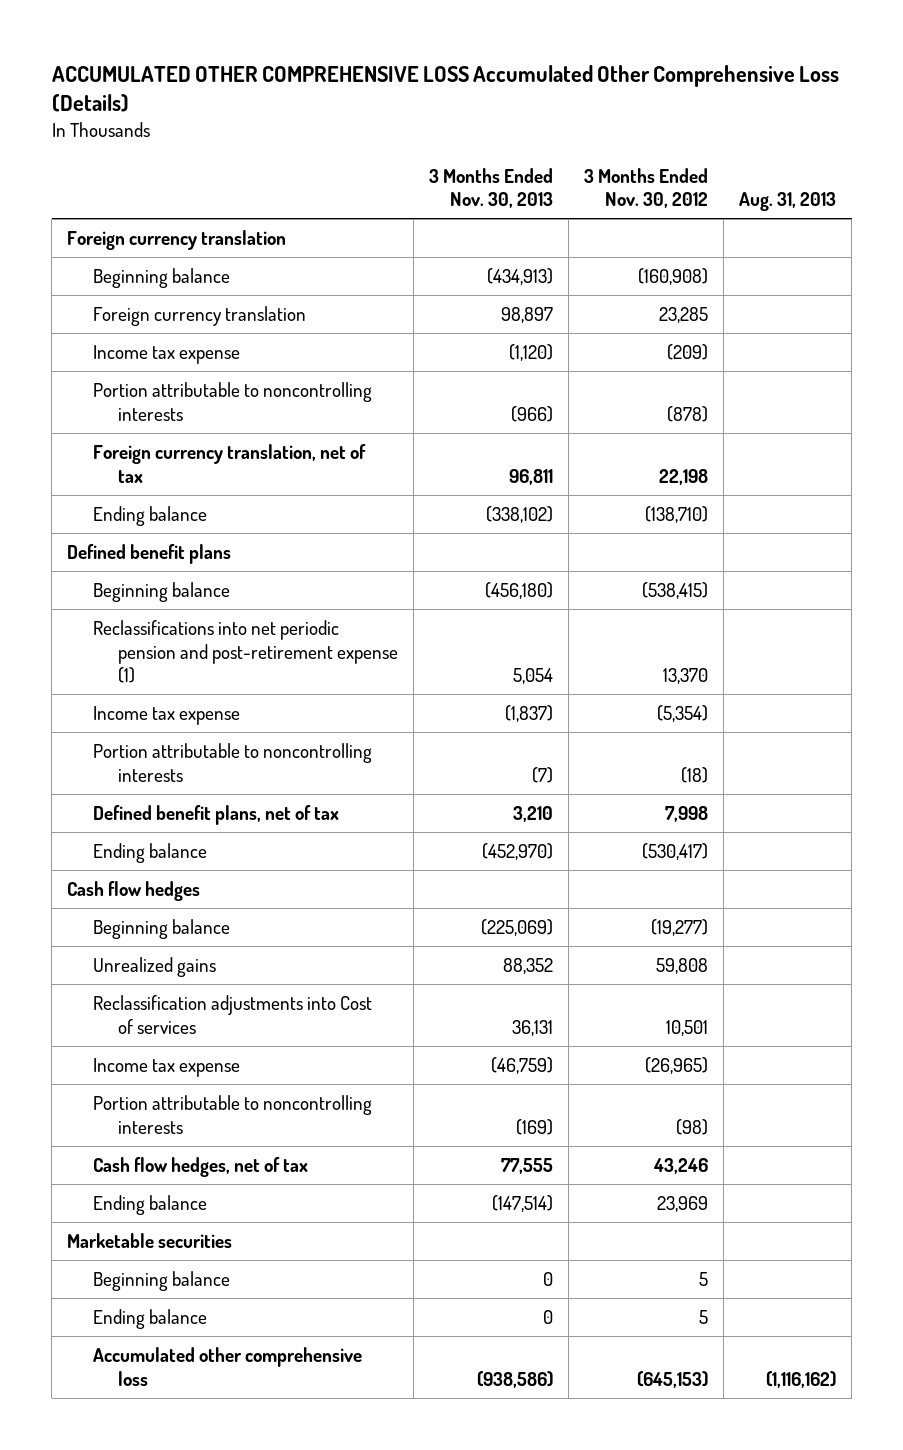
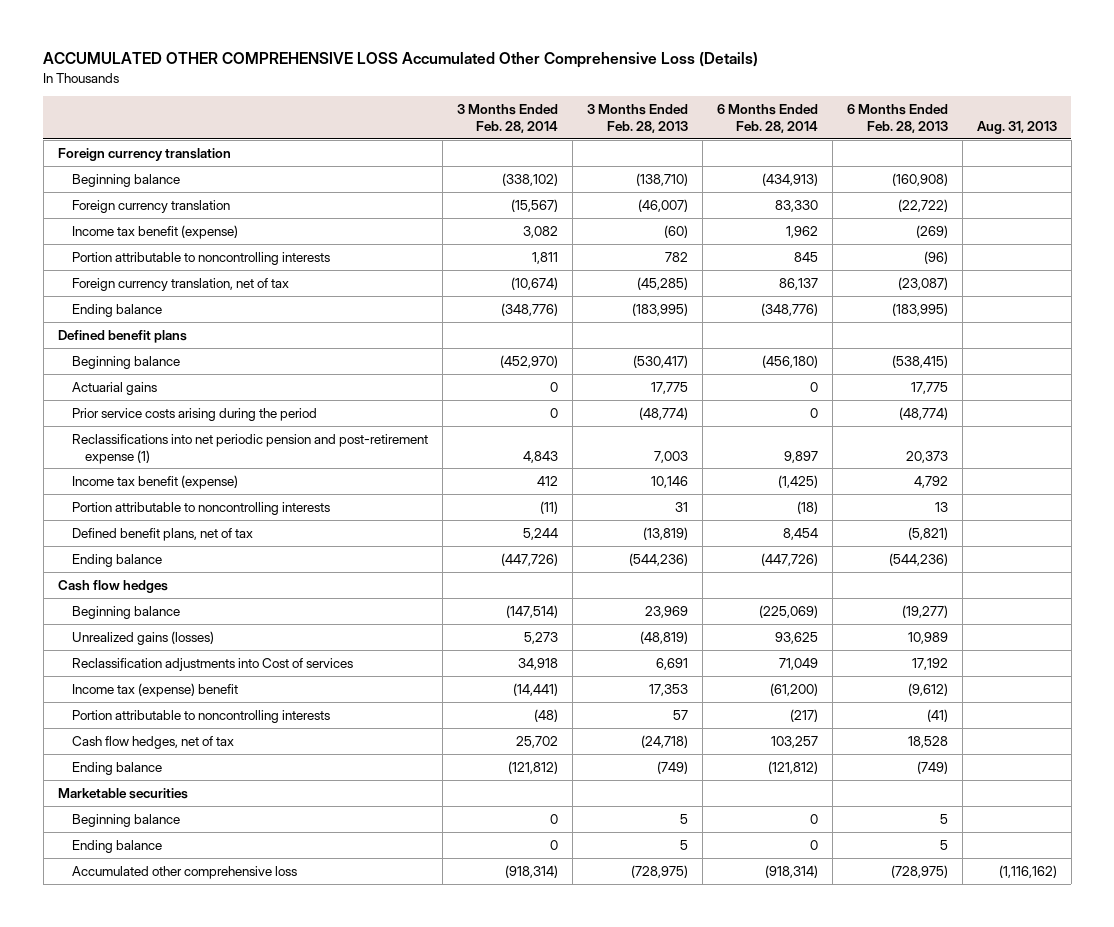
- | 3 Months Ended Nov. 30, 2013 | 3 Months Ended Nov. 30, 2012 | Aug. 31, 2013
+ | 3 Months Ended Feb. 28, 2014 | 3 Months Ended Feb. 28, 2013 | 6 Months Ended Feb. 28, 2014 | 6 Months Ended Feb. 28, 2013 | Aug. 31, 2013
- Income tax expense | (1,120) | (209) |
+ Income tax benefit (expense) | 3,082 | (60) | 1,962 | (269) |
+ Actuarial gains | 0 | 17,775 | 0 | 17,775 |
+ Prior service costs arising during the period | 0 | (48,774) | 0 | (48,774) |
- Income tax expense | (1,837) | (5,354) |
+ Income tax benefit (expense) | 412 | 10,146 | (1,425) | 4,792 |
- Unrealized gains | 88,352 | 59,808 |
+ Unrealized gains (losses) | 5,273 | (48,819) | 93,625 | 10,989 |
- Income tax expense | (46,759) | (26,965) |
+ Income tax (expense) benefit | (14,441) | 17,353 | (61,200) | (9,612) |

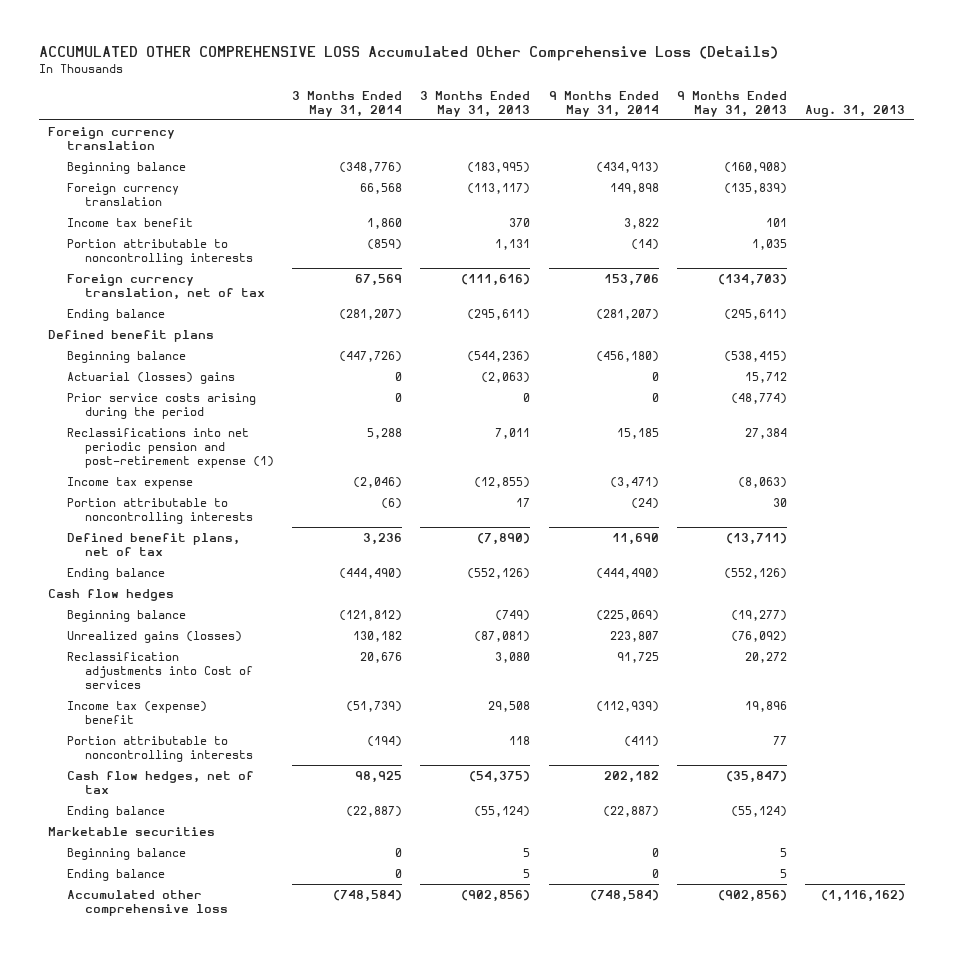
- | 3 Months Ended Feb. 28, 2014 | 3 Months Ended Feb. 28, 2013 | 6 Months Ended Feb. 28, 2014 | 6 Months Ended Feb. 28, 2013 | Aug. 31, 2013
+ | 3 Months Ended May 31, 2014 | 3 Months Ended May 31, 2013 | 9 Months Ended May 31, 2014 | 9 Months Ended May 31, 2013 | Aug. 31, 2013
- Income tax benefit (expense) | 3,082 | (60) | 1,962 | (269) |
+ Income tax benefit | 1,860 | 370 | 3,822 | 101 |
- Actuarial gains | 0 | 17,775 | 0 | 17,775 |
+ Actuarial (losses) gains | 0 | (2,063) | 0 | 15,712 |
- Income tax benefit (expense) | 412 | 10,146 | (1,425) | 4,792 |
+ Income tax expense | (2,046) | (12,855) | (3,471) | (8,063) |

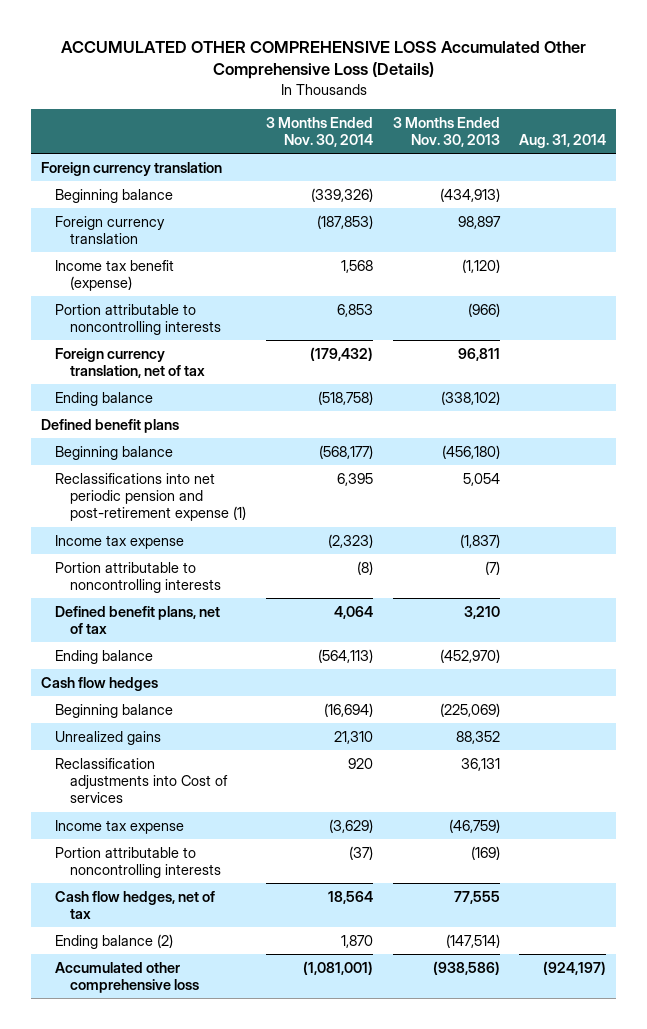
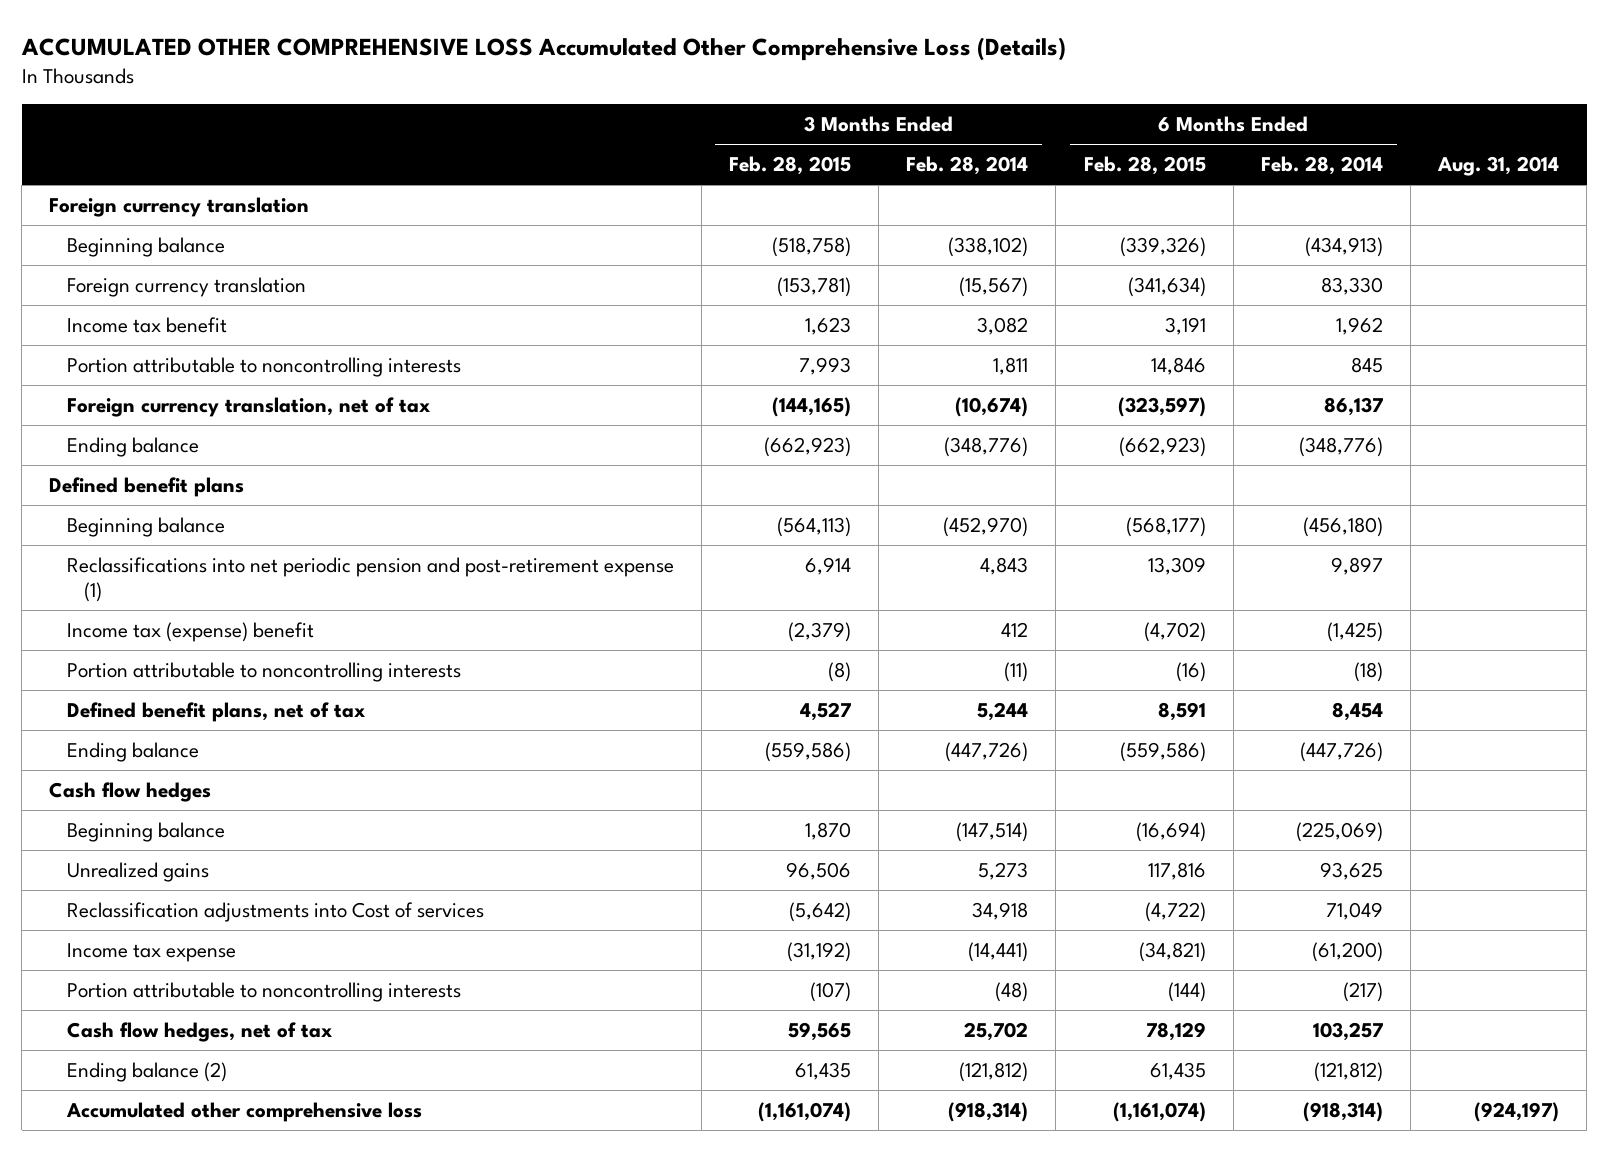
- | 3 Months Ended Nov. 30, 2014 | 3 Months Ended Nov. 30, 2013 | Aug. 31, 2014
+ | 3 Months Ended Feb. 28, 2015 | 3 Months Ended Feb. 28, 2014 | 6 Months Ended Feb. 28, 2015 | 6 Months Ended Feb. 28, 2014 | Aug. 31, 2014
- Income tax benefit (expense) | 1,568 | (1,120) |
+ Income tax benefit | 1,623 | 3,082 | 3,191 | 1,962 |
- Income tax expense | (2,323) | (1,837) |
+ Income tax (expense) benefit | (2,379) | 412 | (4,702) | (1,425) |

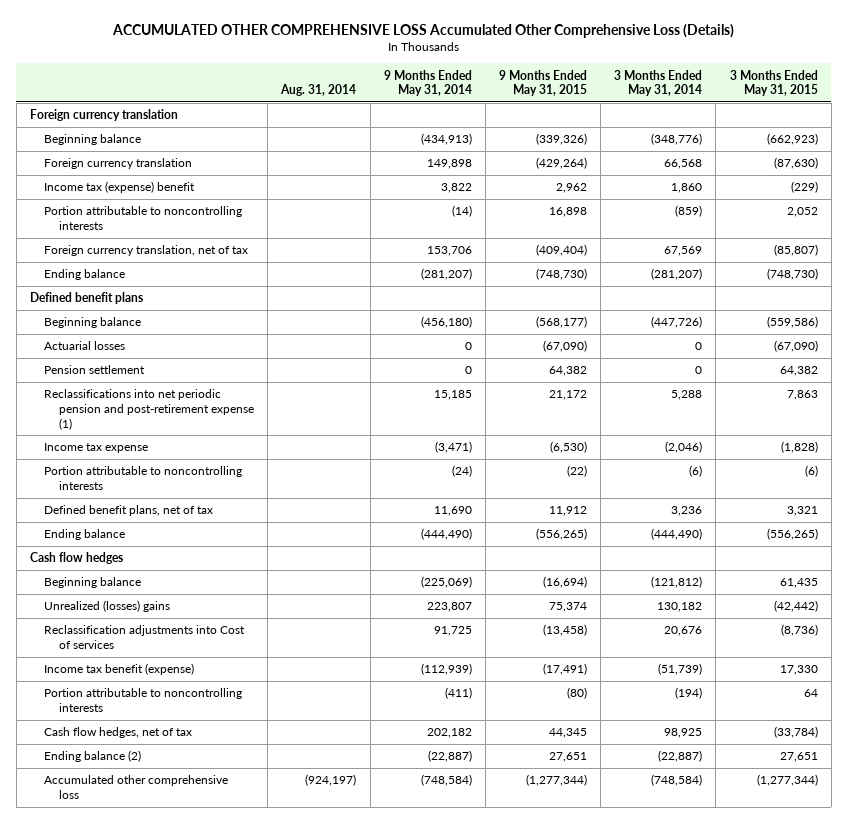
- | 3 Months Ended Feb. 28, 2015 | 3 Months Ended Feb. 28, 2014 | 6 Months Ended Feb. 28, 2015 | 6 Months Ended Feb. 28, 2014 | Aug. 31, 2014
+ | Aug. 31, 2014 | 9 Months Ended May 31, 2014 | 9 Months Ended May 31, 2015 | 3 Months Ended May 31, 2014 | 3 Months Ended May 31, 2015
- Income tax benefit | 1,623 | 3,082 | 3,191 | 1,962 |
moved up: Income tax (expense) benefit | | 3,822 | 2,962 | 1,860 | (229)
+ Actuarial losses | | 0 | (67,090) | 0 | (67,090)
+ Pension settlement | | 0 | 64,382 | 0 | 64,382
moved up: Income tax expense | | (3,471) | (6,530) | (2,046) | (1,828)
- Unrealized gains | 96,506 | 5,273 | 117,816 | 93,625 |
+ Unrealized (losses) gains | | 223,807 | 75,374 | 130,182 | (42,442)
+ Income tax benefit (expense) | | (112,939) | (17,491) | (51,739) | 17,330

